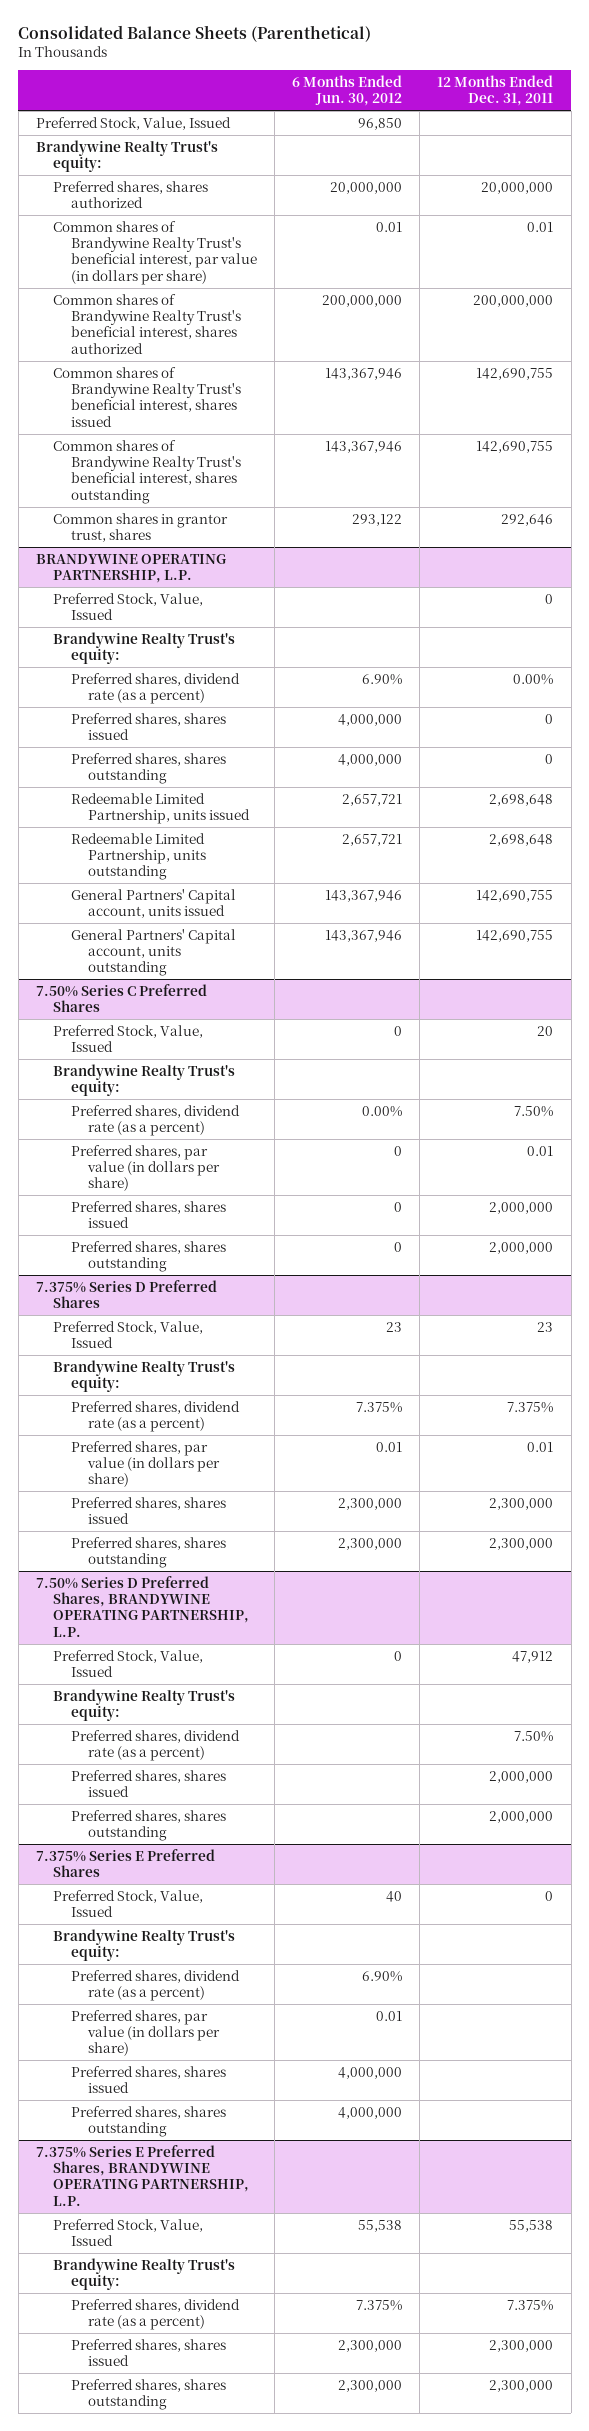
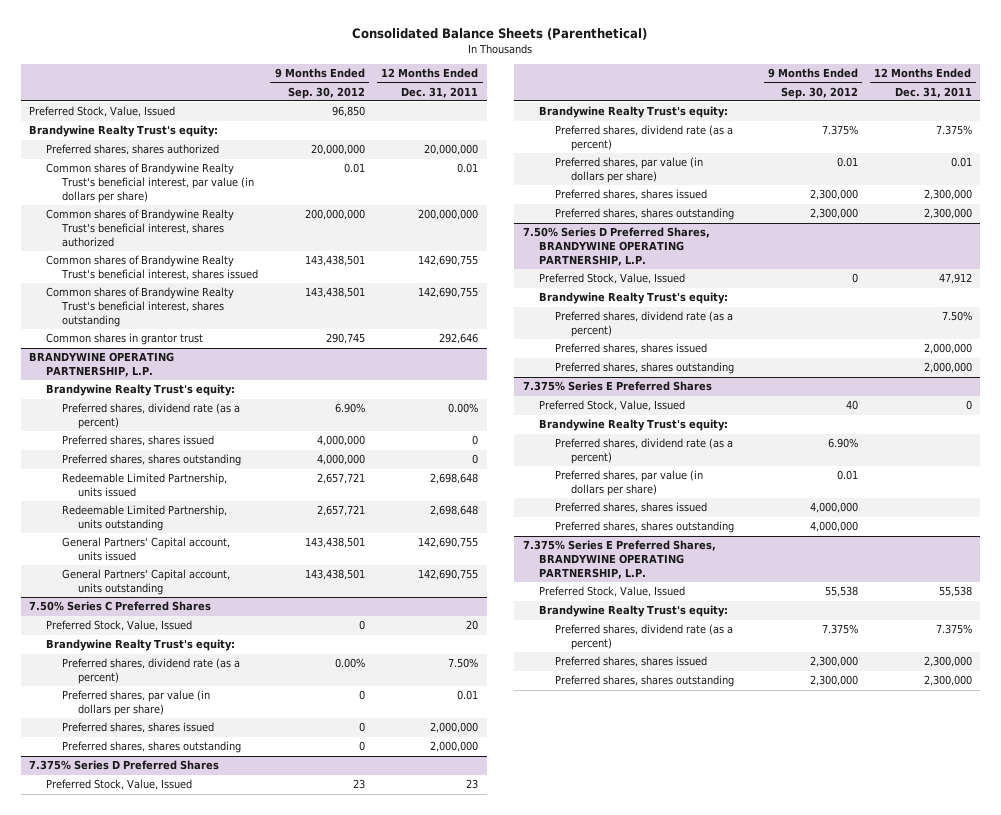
- | 6 Months Ended Jun. 30, 2012 | 12 Months Ended Dec. 31, 2011
+ | 9 Months Ended Sep. 30, 2012 | 12 Months Ended Dec. 31, 2011
- Common shares in grantor trust, shares | 293,122 | 292,646
+ Common shares in grantor trust | 290,745 | 292,646
@ BRANDYWINE OPERATING PARTNERSHIP, L.P.
- Preferred Stock, Value, Issued | | 0

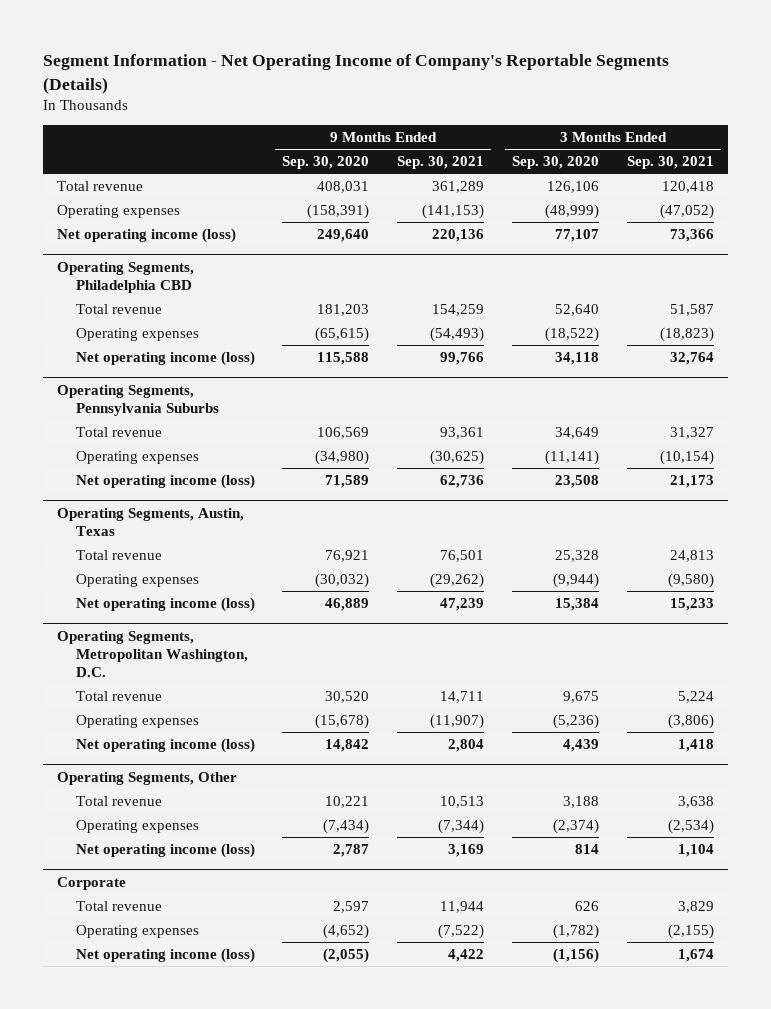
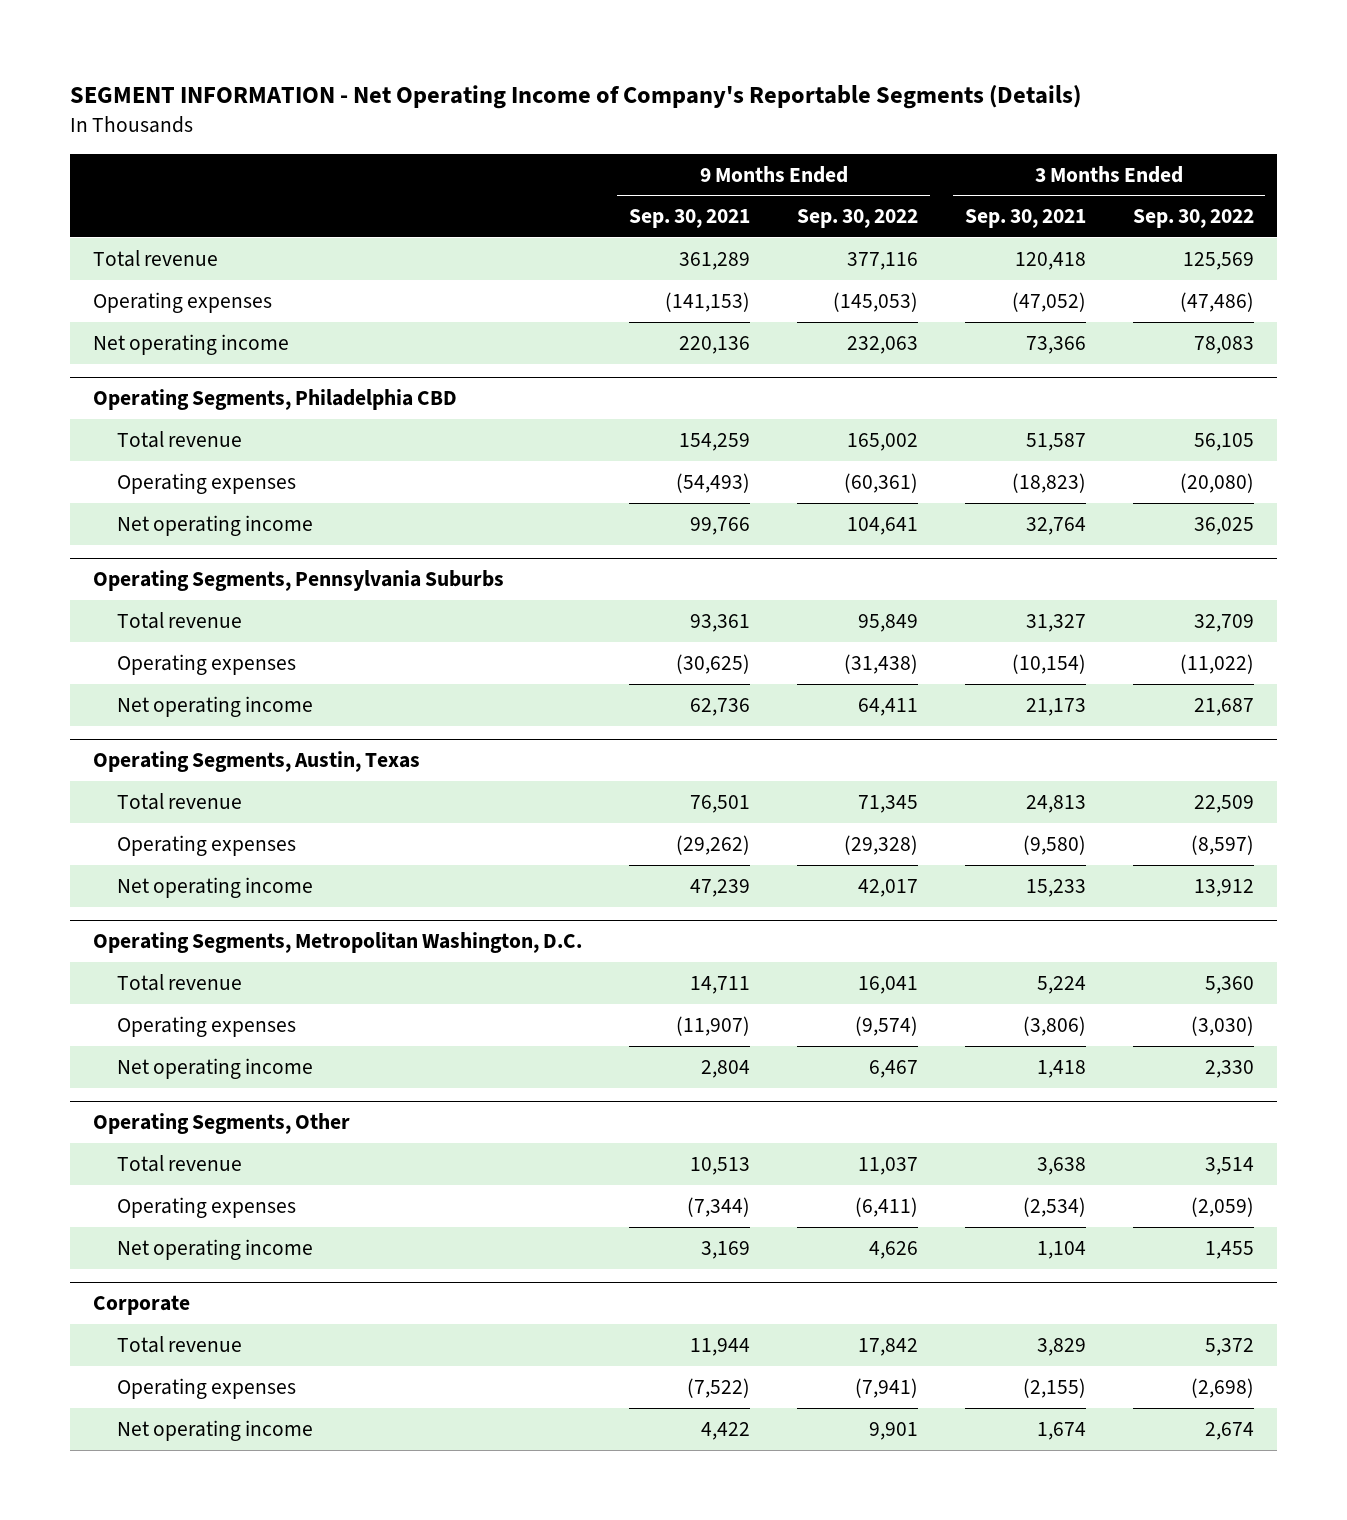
- Segment Information - Net Operating Income of Company's Reportable Segments (Details)
+ SEGMENT INFORMATION - Net Operating Income of Company's Reportable Segments (Details)
- | 9 Months Ended Sep. 30, 2020 | 9 Months Ended Sep. 30, 2021 | 3 Months Ended Sep. 30, 2020 | 3 Months Ended Sep. 30, 2021
+ | 9 Months Ended Sep. 30, 2021 | 9 Months Ended Sep. 30, 2022 | 3 Months Ended Sep. 30, 2021 | 3 Months Ended Sep. 30, 2022
- Net operating income (loss) | 249,640 | 220,136 | 77,107 | 73,366
+ Net operating income | 220,136 | 232,063 | 73,366 | 78,083
@ Operating Segments, Philadelphia CBD
- Net operating income (loss) | 115,588 | 99,766 | 34,118 | 32,764
+ Net operating income | 99,766 | 104,641 | 32,764 | 36,025
@ Operating Segments, Pennsylvania Suburbs
- Net operating income (loss) | 71,589 | 62,736 | 23,508 | 21,173
+ Net operating income | 62,736 | 64,411 | 21,173 | 21,687
@ Operating Segments, Austin, Texas
- Net operating income (loss) | 46,889 | 47,239 | 15,384 | 15,233
+ Net operating income | 47,239 | 42,017 | 15,233 | 13,912
@ Operating Segments, Metropolitan Washington, D.C.
- Net operating income (loss) | 14,842 | 2,804 | 4,439 | 1,418
+ Net operating income | 2,804 | 6,467 | 1,418 | 2,330
@ Operating Segments, Other
- Net operating income (loss) | 2,787 | 3,169 | 814 | 1,104
+ Net operating income | 3,169 | 4,626 | 1,104 | 1,455
@ Corporate
- Net operating income (loss) | (2,055) | 4,422 | (1,156) | 1,674
+ Net operating income | 4,422 | 9,901 | 1,674 | 2,674

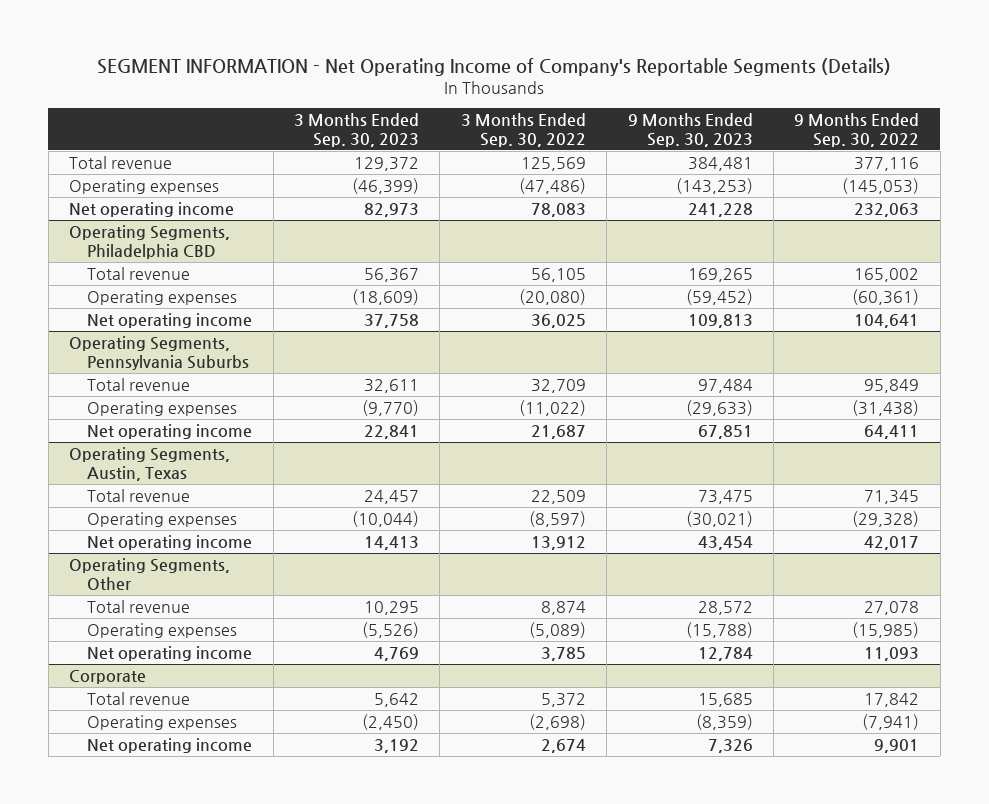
- | 9 Months Ended Sep. 30, 2021 | 9 Months Ended Sep. 30, 2022 | 3 Months Ended Sep. 30, 2021 | 3 Months Ended Sep. 30, 2022
+ | 3 Months Ended Sep. 30, 2023 | 3 Months Ended Sep. 30, 2022 | 9 Months Ended Sep. 30, 2023 | 9 Months Ended Sep. 30, 2022
- Operating Segments, Metropolitan Washington, D.C.
- Total revenue | 14,711 | 16,041 | 5,224 | 5,360
- Operating expenses | (11,907) | (9,574) | (3,806) | (3,030)
- Net operating income | 2,804 | 6,467 | 1,418 | 2,330
@ Operating Segments, Other
- Total revenue | 10,513 | 11,037 | 3,638 | 3,514
- Operating expenses | (7,344) | (6,411) | (2,534) | (2,059)
- Net operating income | 3,169 | 4,626 | 1,104 | 1,455
+ Total revenue | 10,295 | 8,874 | 28,572 | 27,078
+ Operating expenses | (5,526) | (5,089) | (15,788) | (15,985)
+ Net operating income | 4,769 | 3,785 | 12,784 | 11,093

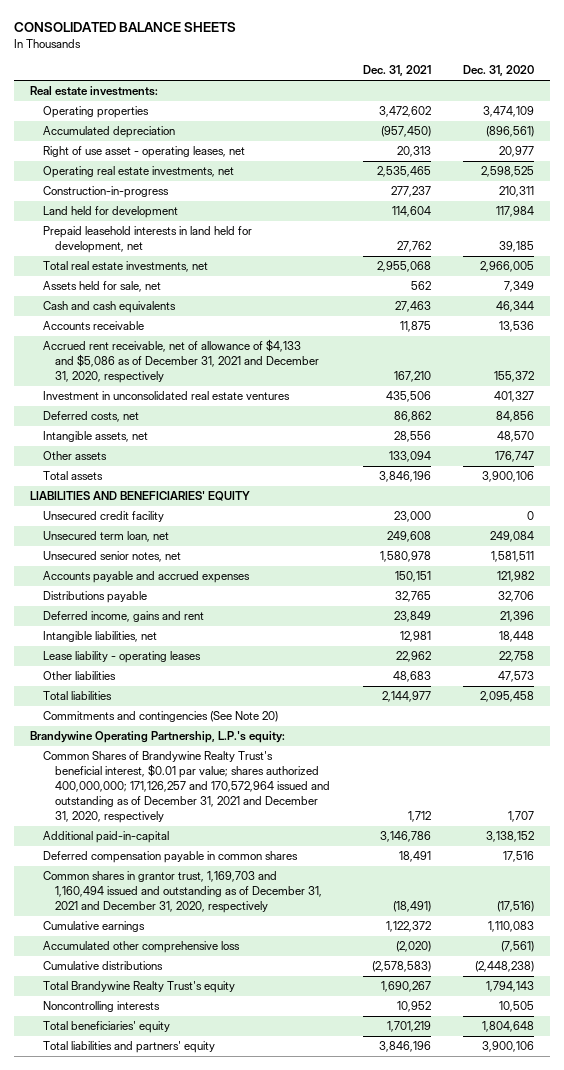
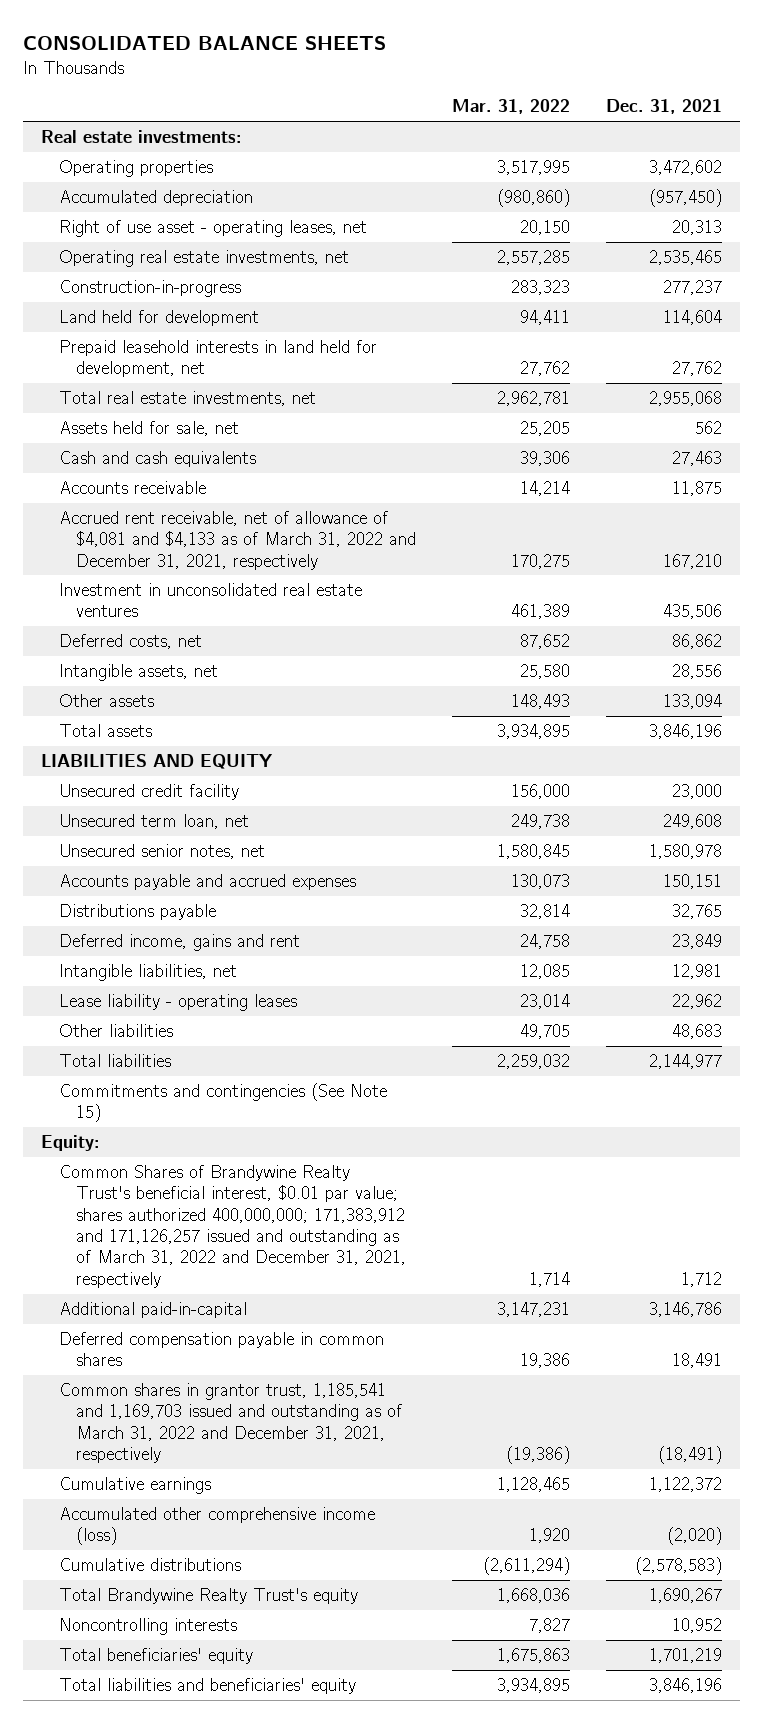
- | Dec. 31, 2021 | Dec. 31, 2020
+ | Mar. 31, 2022 | Dec. 31, 2021
- Accrued rent receivable, net of allowance of $4,133 and $5,086 as of December 31, 2021 and December 31, 2020, respectively | 167,210 | 155,372
+ Accrued rent receivable, net of allowance of $4,081 and $4,133 as of March 31, 2022 and December 31, 2021, respectively | 170,275 | 167,210
- LIABILITIES AND BENEFICIARIES' EQUITY
+ LIABILITIES AND EQUITY
- Commitments and contingencies (See Note 20)
- Brandywine Operating Partnership, L.P.'s equity:
- Common Shares of Brandywine Realty Trust's beneficial interest, $0.01 par value; shares authorized 400,000,000; 171,126,257 and 170,572,964 issued and outstanding as of December 31, 2021 and December 31, 2020, respectively | 1,712 | 1,707
+ Commitments and contingencies (See Note 15)
+ Equity:
+ Common Shares of Brandywine Realty Trust's beneficial interest, $0.01 par value; shares authorized 400,000,000; 171,383,912 and 171,126,257 issued and outstanding as of March 31, 2022 and December 31, 2021, respectively | 1,714 | 1,712
- Common shares in grantor trust, 1,169,703 and 1,160,494 issued and outstanding as of December 31, 2021 and December 31, 2020, respectively | (18,491) | (17,516)
+ Common shares in grantor trust, 1,185,541 and 1,169,703 issued and outstanding as of March 31, 2022 and December 31, 2021, respectively | (19,386) | (18,491)
- Accumulated other comprehensive loss | (2,020) | (7,561)
+ Accumulated other comprehensive income (loss) | 1,920 | (2,020)
- Total liabilities and partners' equity | 3,846,196 | 3,900,106
+ Total liabilities and beneficiaries' equity | 3,934,895 | 3,846,196

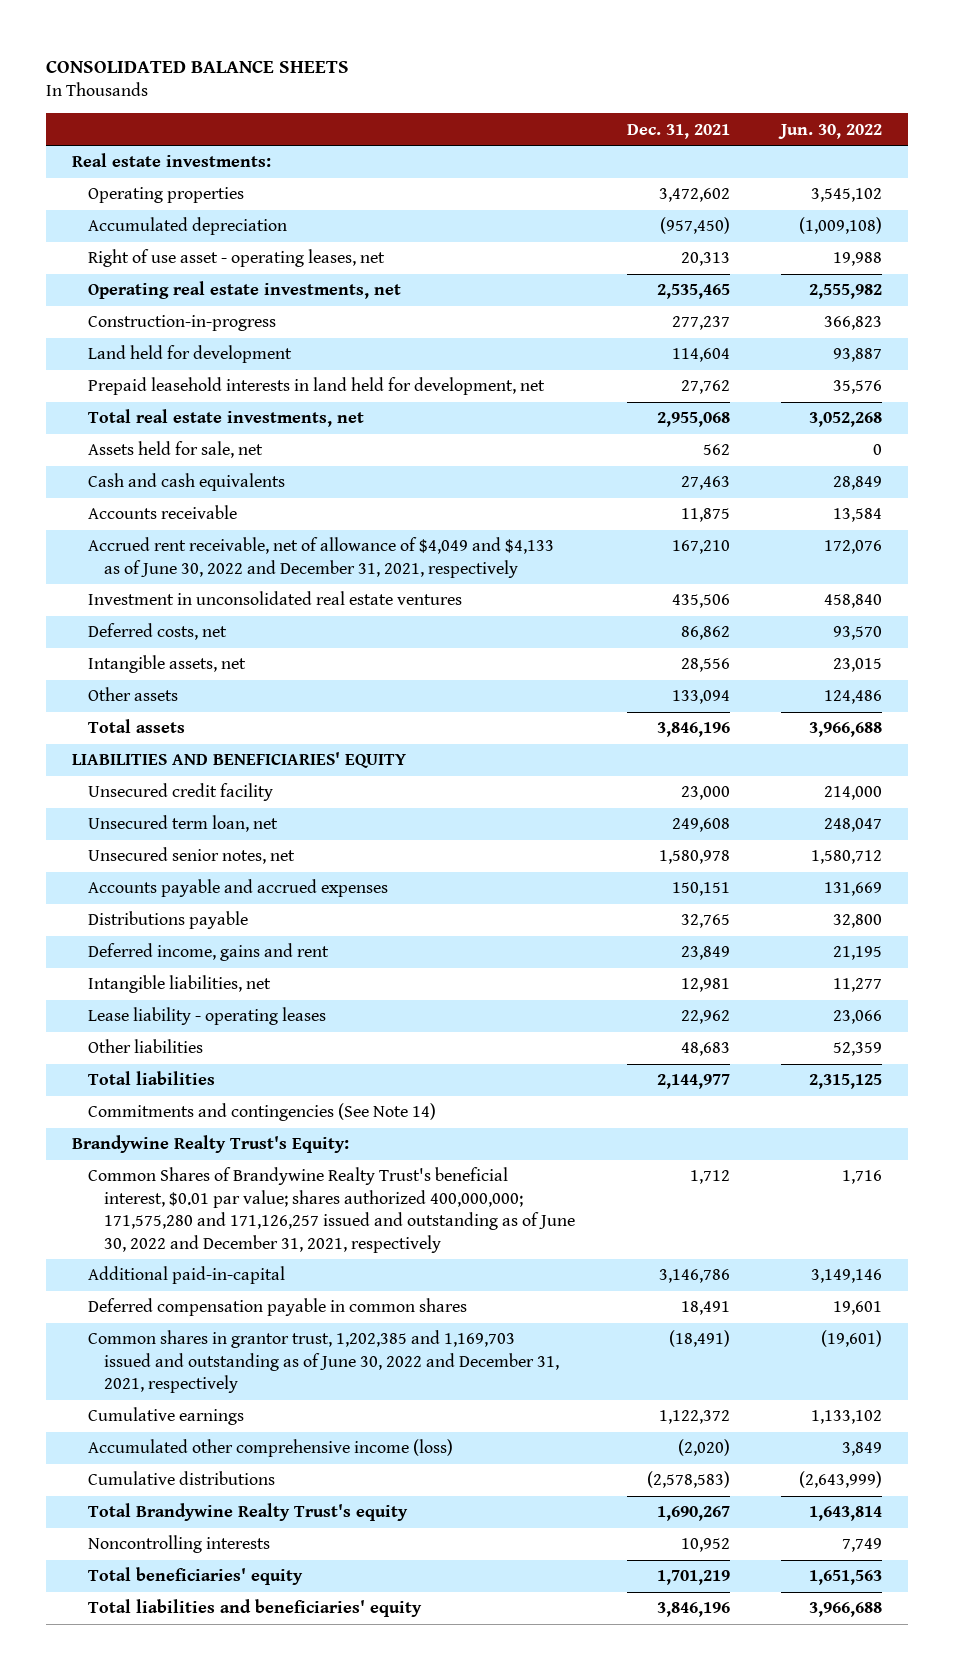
- | Mar. 31, 2022 | Dec. 31, 2021
+ | Dec. 31, 2021 | Jun. 30, 2022
- Accrued rent receivable, net of allowance of $4,081 and $4,133 as of March 31, 2022 and December 31, 2021, respectively | 170,275 | 167,210
+ Accrued rent receivable, net of allowance of $4,049 and $4,133 as of June 30, 2022 and December 31, 2021, respectively | 167,210 | 172,076
- LIABILITIES AND EQUITY
+ LIABILITIES AND BENEFICIARIES' EQUITY
- Commitments and contingencies (See Note 15)
- Equity:
- Common Shares of Brandywine Realty Trust's beneficial interest, $0.01 par value; shares authorized 400,000,000; 171,383,912 and 171,126,257 issued and outstanding as of March 31, 2022 and December 31, 2021, respectively | 1,714 | 1,712
+ Commitments and contingencies (See Note 14)
+ Brandywine Realty Trust's Equity:
+ Common Shares of Brandywine Realty Trust's beneficial interest, $0.01 par value; shares authorized 400,000,000; 171,575,280 and 171,126,257 issued and outstanding as of June 30, 2022 and December 31, 2021, respectively | 1,712 | 1,716
- Common shares in grantor trust, 1,185,541 and 1,169,703 issued and outstanding as of March 31, 2022 and December 31, 2021, respectively | (19,386) | (18,491)
+ Common shares in grantor trust, 1,202,385 and 1,169,703 issued and outstanding as of June 30, 2022 and December 31, 2021, respectively | (18,491) | (19,601)

